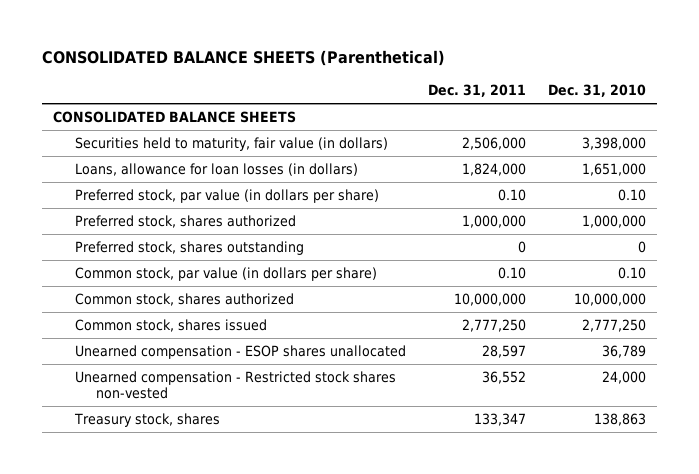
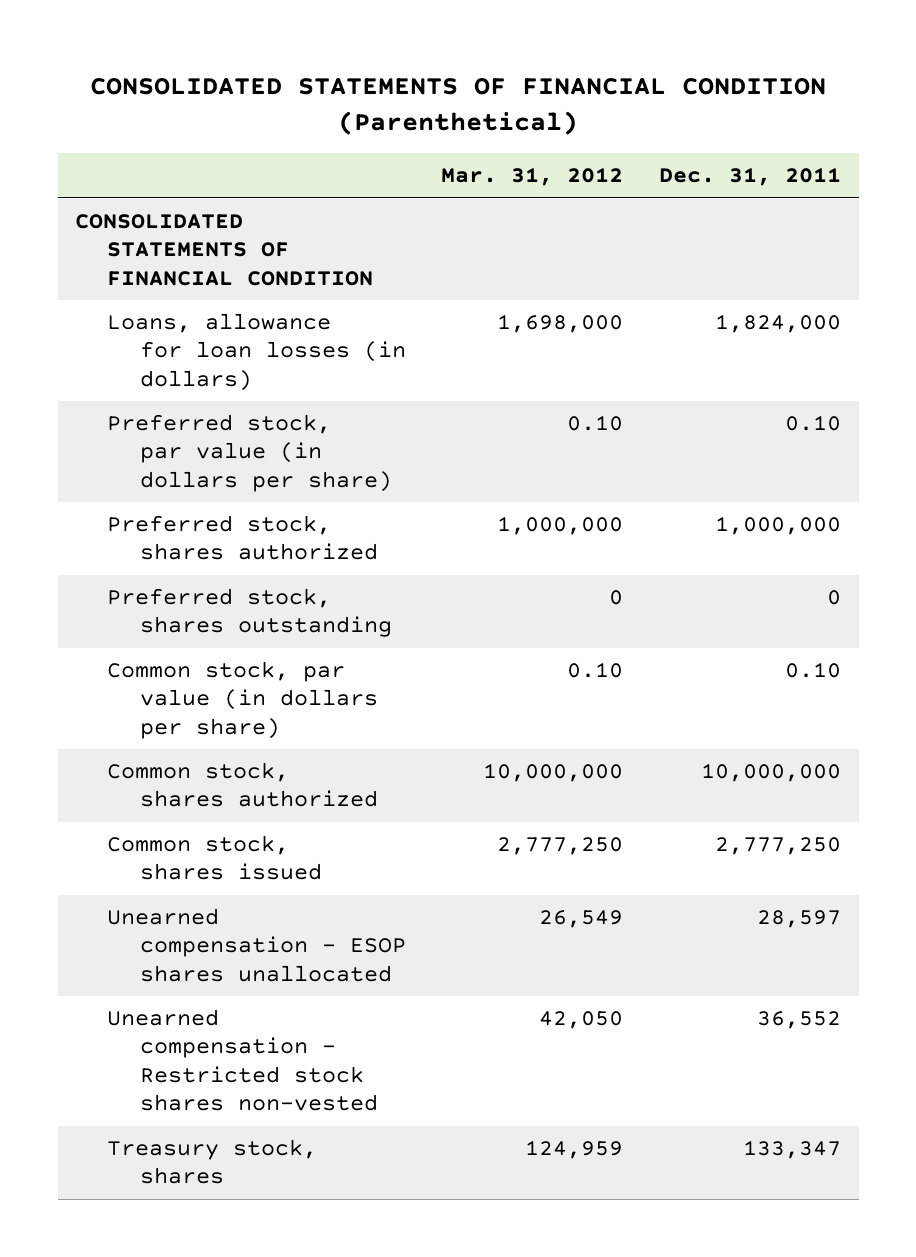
- CONSOLIDATED BALANCE SHEETS (Parenthetical)
+ CONSOLIDATED STATEMENTS OF FINANCIAL CONDITION (Parenthetical)
- | Dec. 31, 2011 | Dec. 31, 2010
+ | Mar. 31, 2012 | Dec. 31, 2011
- CONSOLIDATED BALANCE SHEETS
- Securities held to maturity, fair value (in dollars) | 2,506,000 | 3,398,000
+ CONSOLIDATED STATEMENTS OF FINANCIAL CONDITION

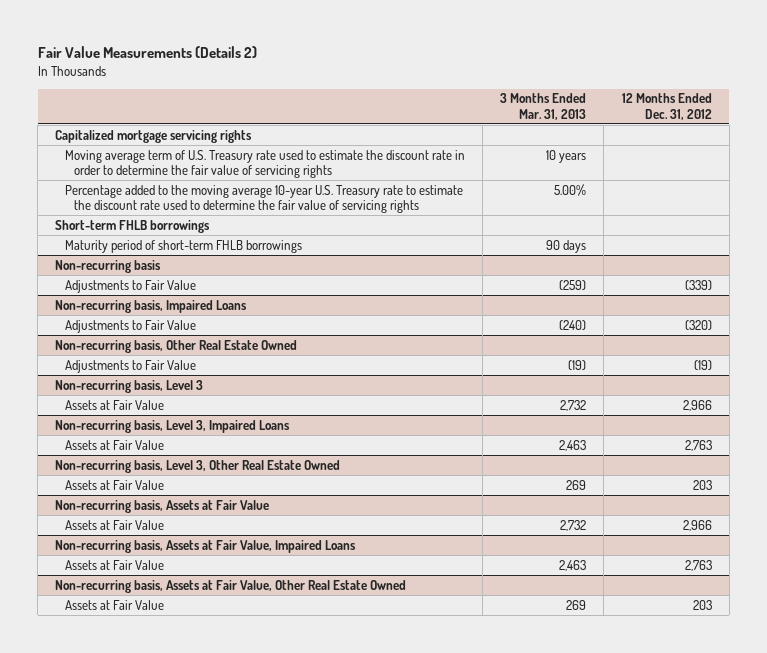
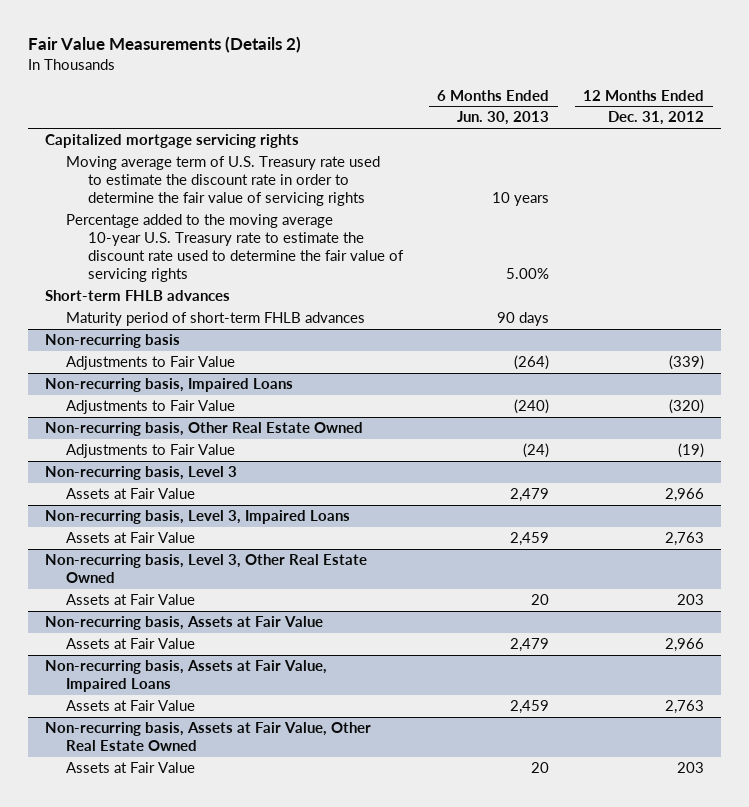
- | 3 Months Ended Mar. 31, 2013 | 12 Months Ended Dec. 31, 2012
+ | 6 Months Ended Jun. 30, 2013 | 12 Months Ended Dec. 31, 2012
- Short-term FHLB borrowings
- Maturity period of short-term FHLB borrowings | 90 days |
+ Short-term FHLB advances
+ Maturity period of short-term FHLB advances | 90 days |

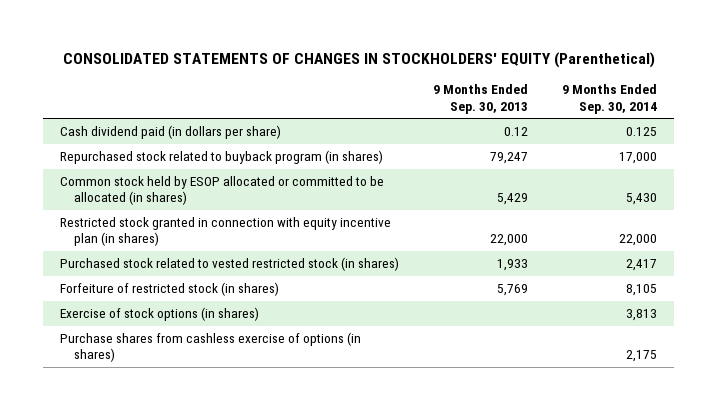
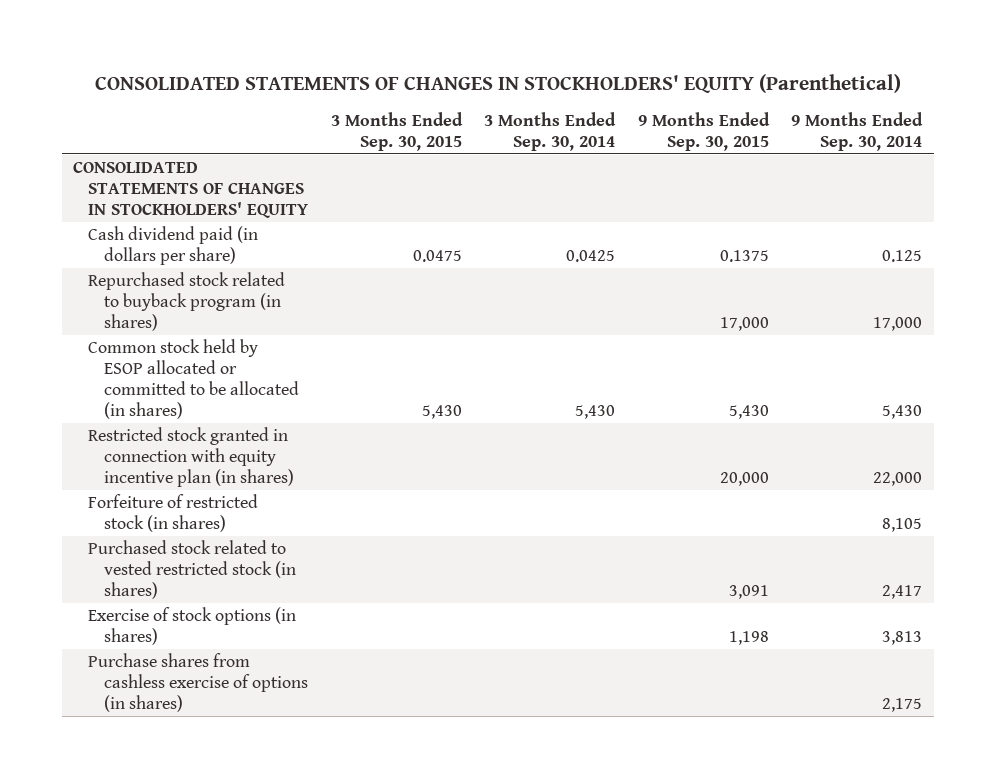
- | 9 Months Ended Sep. 30, 2013 | 9 Months Ended Sep. 30, 2014
+ | 3 Months Ended Sep. 30, 2015 | 3 Months Ended Sep. 30, 2014 | 9 Months Ended Sep. 30, 2015 | 9 Months Ended Sep. 30, 2014
+ CONSOLIDATED STATEMENTS OF CHANGES IN STOCKHOLDERS' EQUITY
moved down: Purchased stock related to vested restricted stock (in shares) | | | 3,091 | 2,417

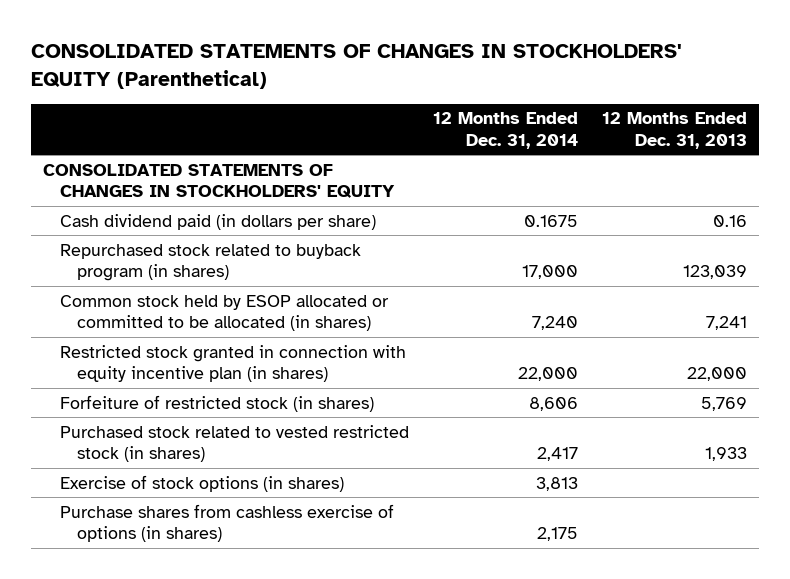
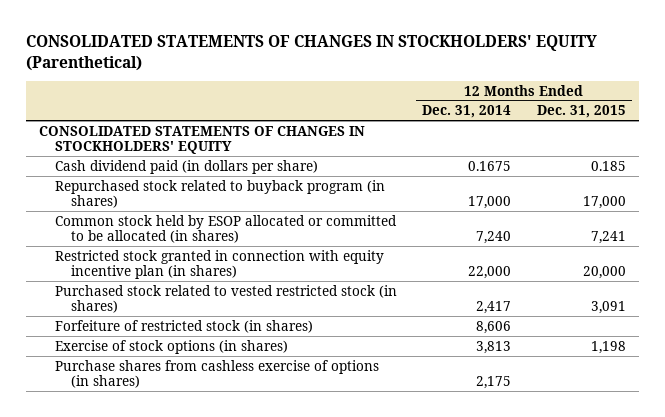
- | 12 Months Ended Dec. 31, 2014 | 12 Months Ended Dec. 31, 2013
+ | 12 Months Ended Dec. 31, 2014 | 12 Months Ended Dec. 31, 2015
moved down: Forfeiture of restricted stock (in shares) | 8,606 |

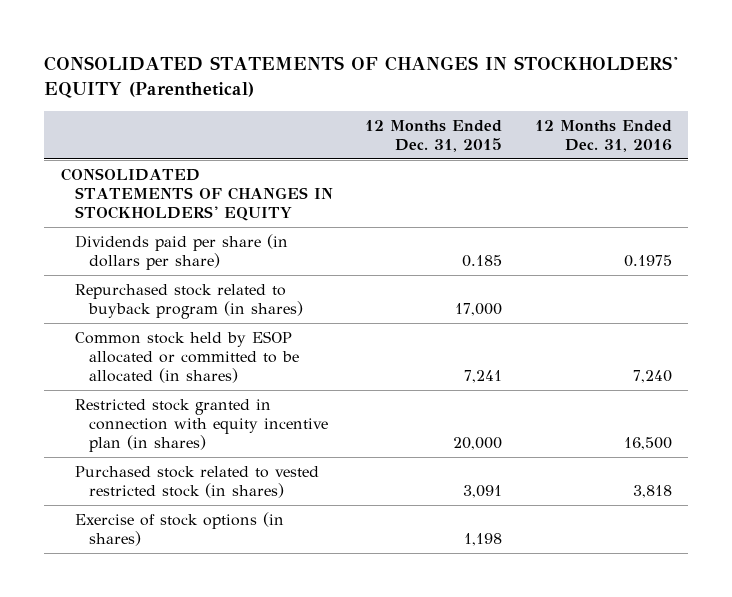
- | 12 Months Ended Dec. 31, 2014 | 12 Months Ended Dec. 31, 2015
+ | 12 Months Ended Dec. 31, 2015 | 12 Months Ended Dec. 31, 2016
- Cash dividend paid (in dollars per share) | 0.1675 | 0.185
+ Dividends paid per share (in dollars per share) | 0.185 | 0.1975
- Forfeiture of restricted stock (in shares) | 8,606 |
- Purchase shares from cashless exercise of options (in shares) | 2,175 |

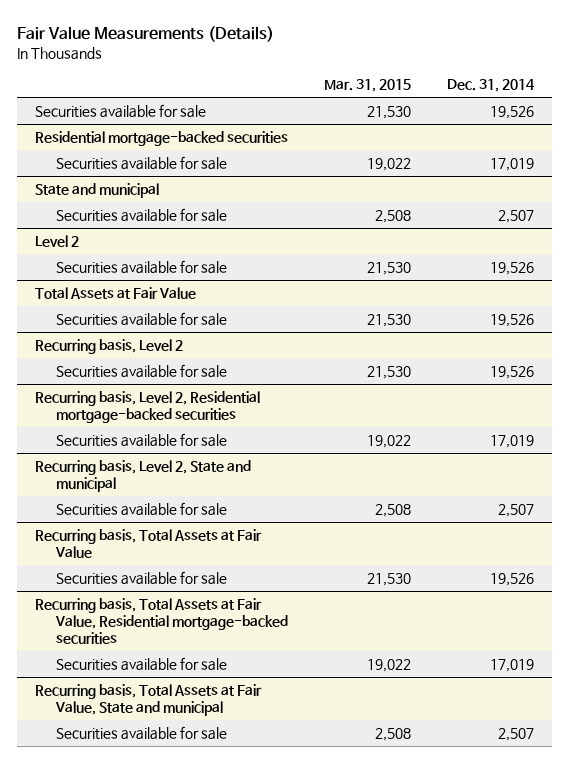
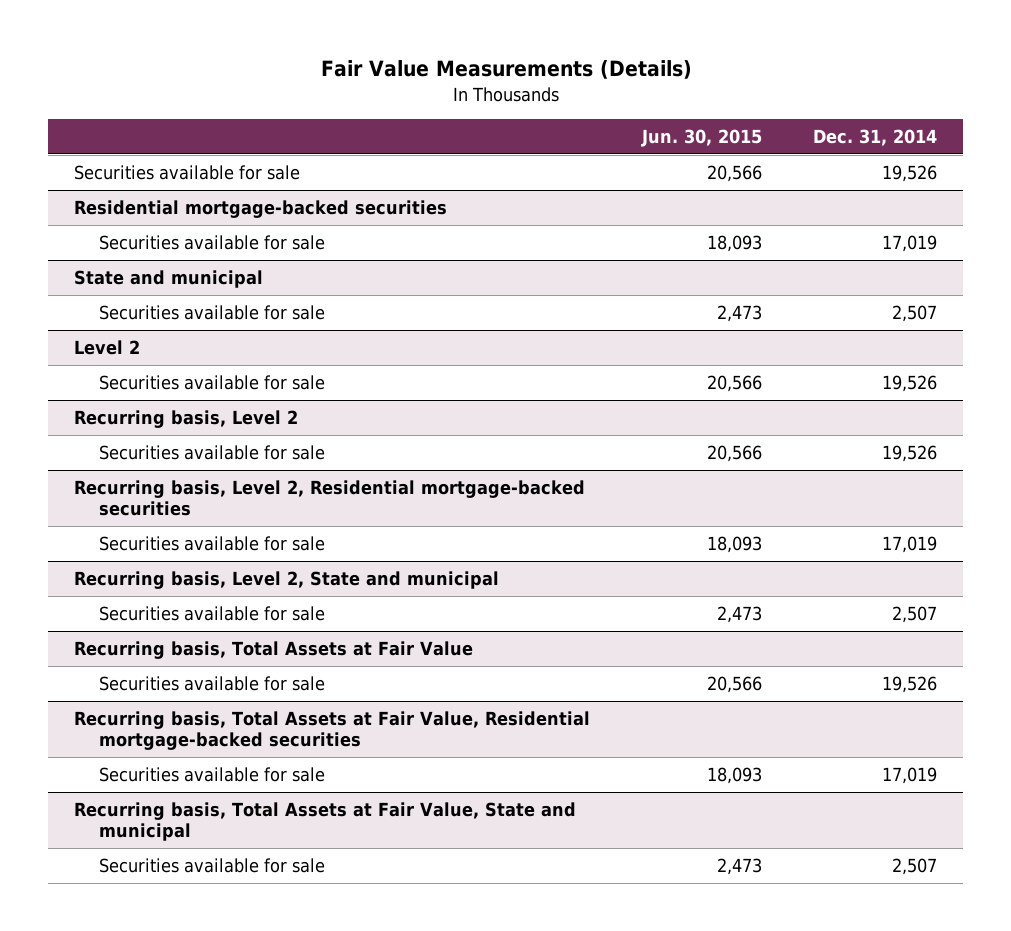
- | Mar. 31, 2015 | Dec. 31, 2014
+ | Jun. 30, 2015 | Dec. 31, 2014
- Total Assets at Fair Value
- Securities available for sale | 21,530 | 19,526

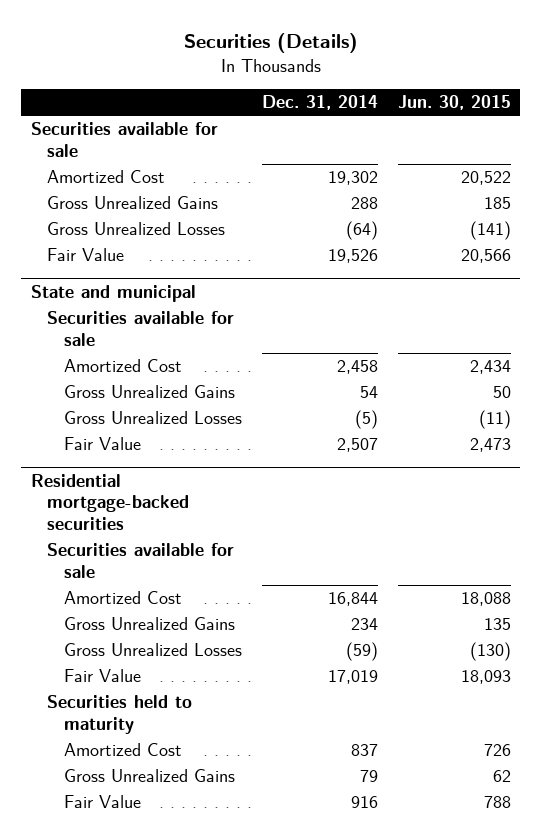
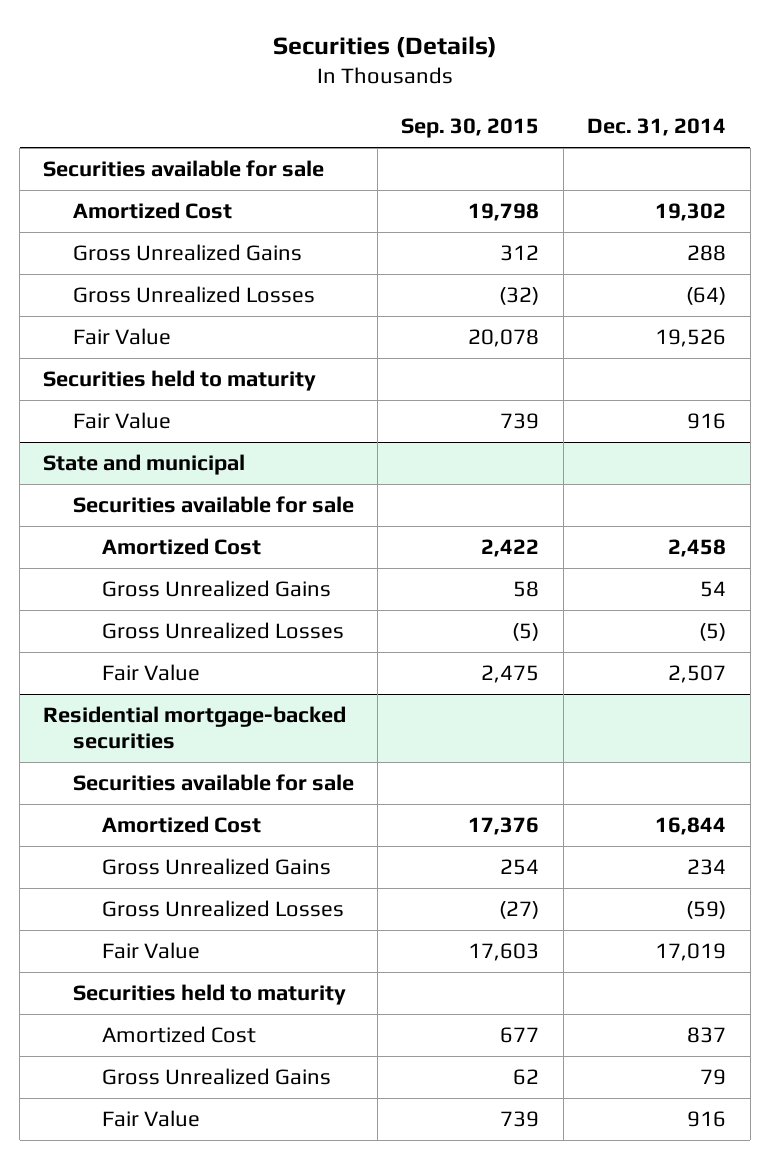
- | Dec. 31, 2014 | Jun. 30, 2015
+ | Sep. 30, 2015 | Dec. 31, 2014
+ Securities held to maturity
+ Fair Value | 739 | 916

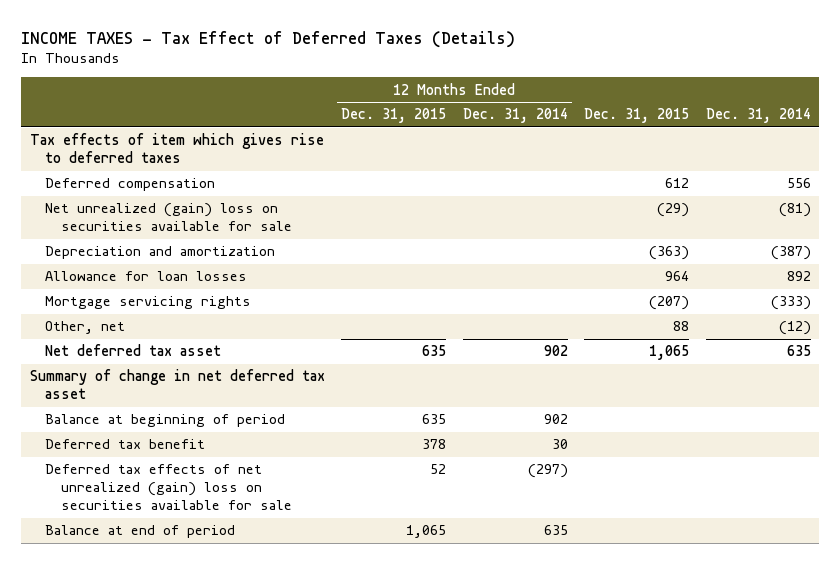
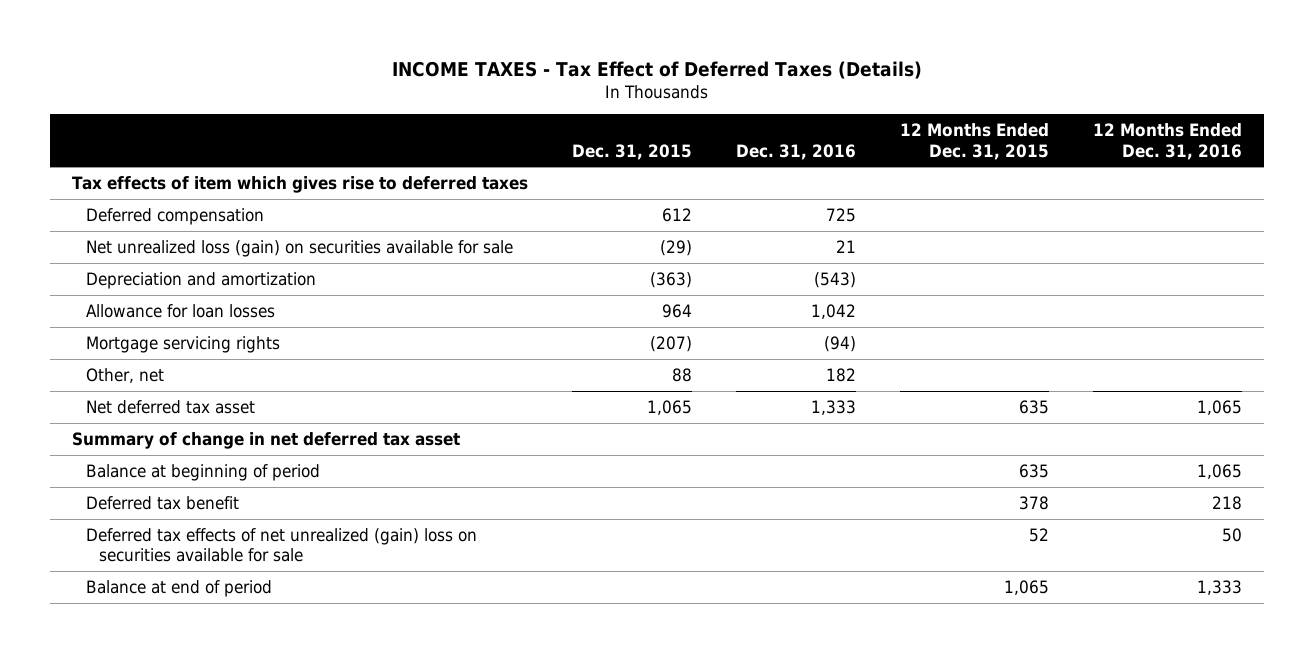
- | 12 Months Ended Dec. 31, 2015 | 12 Months Ended Dec. 31, 2014 | Dec. 31, 2015 | Dec. 31, 2014
+ | Dec. 31, 2015 | Dec. 31, 2016 | 12 Months Ended Dec. 31, 2015 | 12 Months Ended Dec. 31, 2016
- Net unrealized (gain) loss on securities available for sale | | | (29) | (81)
+ Net unrealized loss (gain) on securities available for sale | (29) | 21 | |

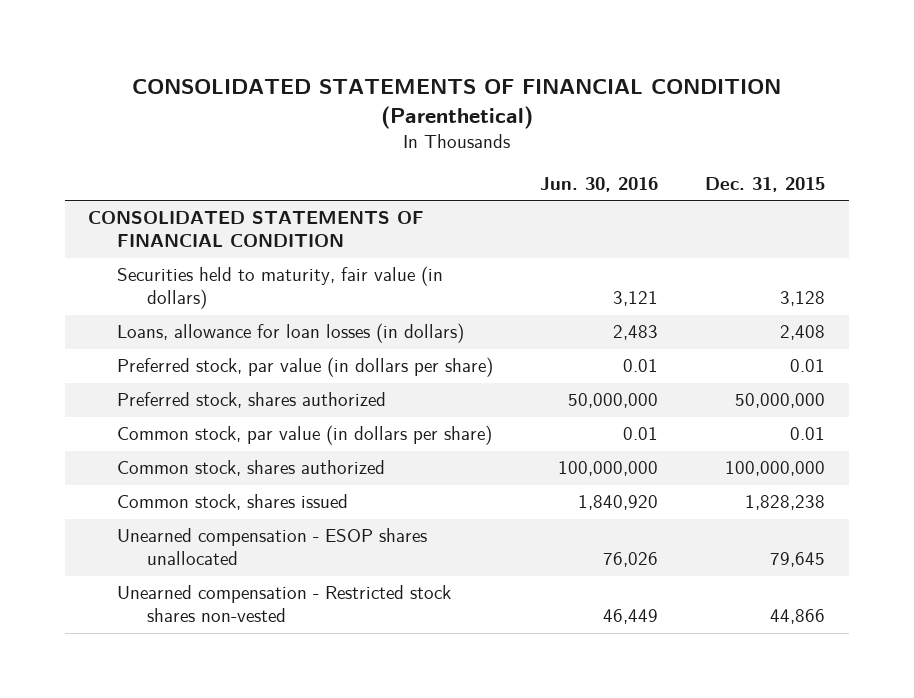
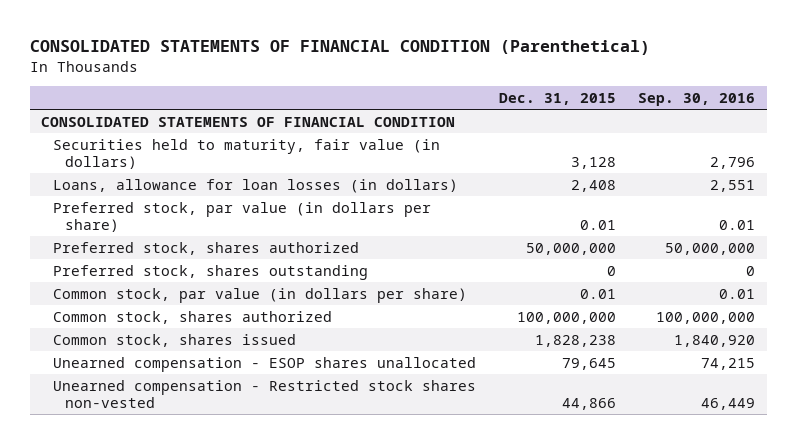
- | Jun. 30, 2016 | Dec. 31, 2015
+ | Dec. 31, 2015 | Sep. 30, 2016
+ Preferred stock, shares outstanding | 0 | 0

